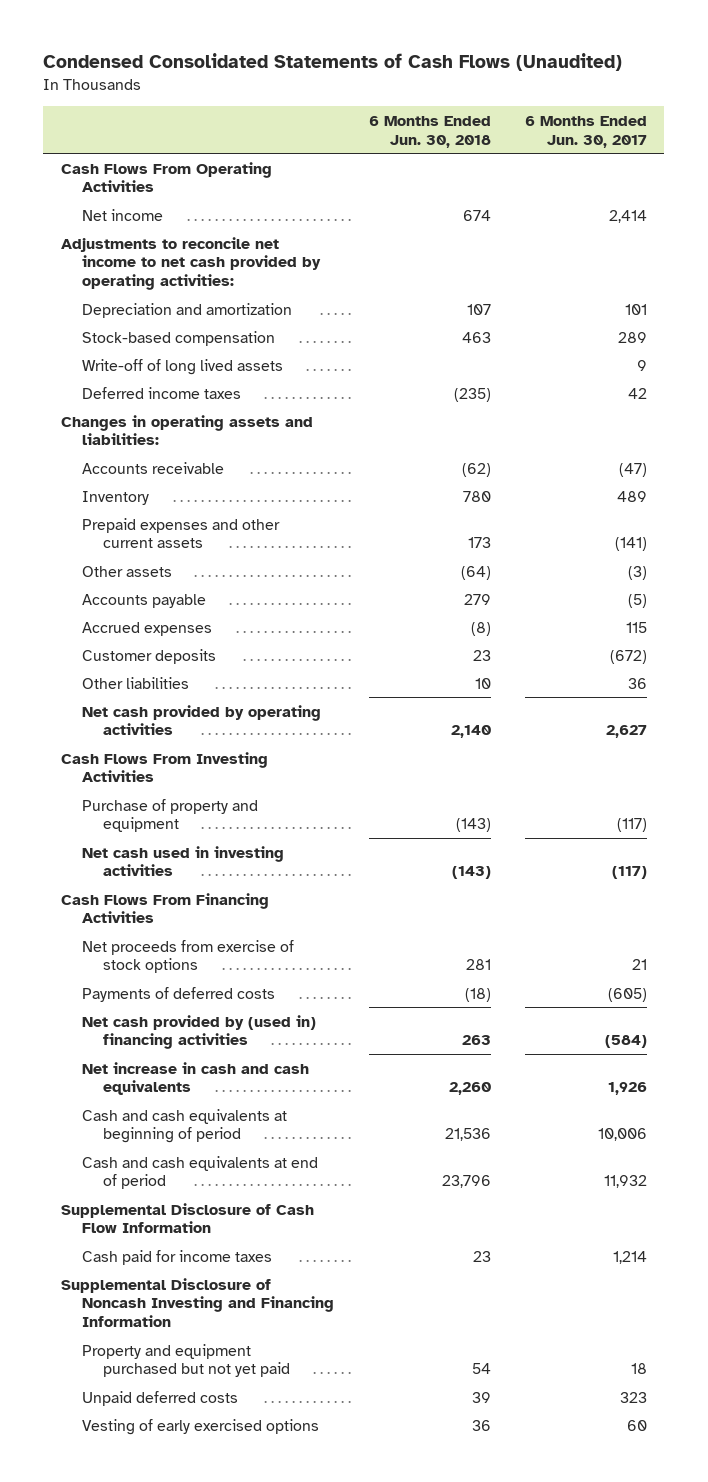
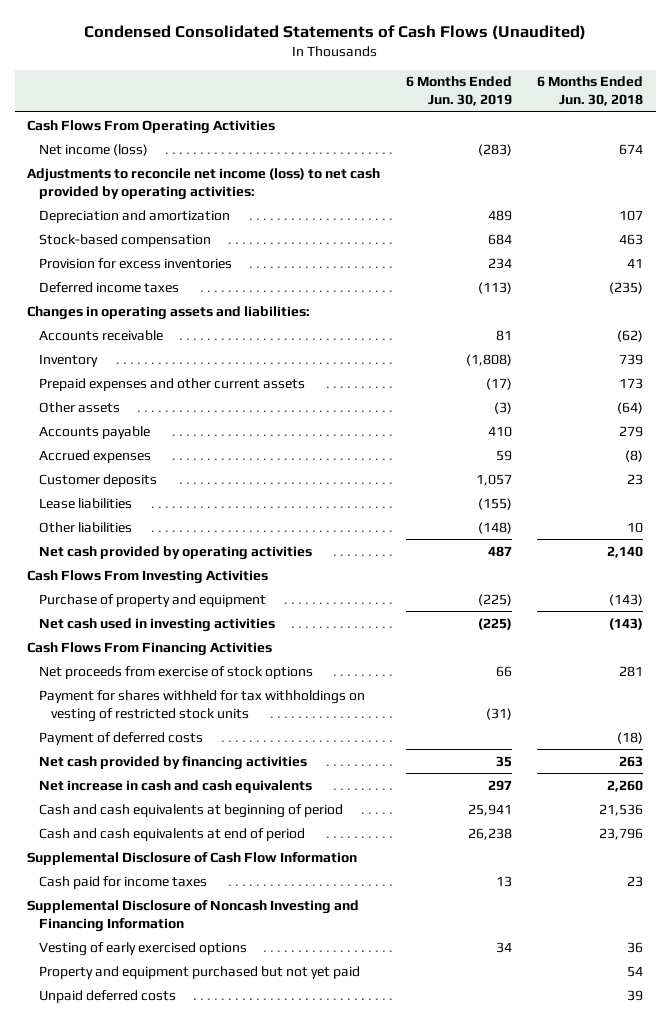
- | 6 Months Ended Jun. 30, 2018 | 6 Months Ended Jun. 30, 2017
+ | 6 Months Ended Jun. 30, 2019 | 6 Months Ended Jun. 30, 2018
- Net income | 674 | 2,414
- Adjustments to reconcile net income to net cash provided by operating activities:
+ Net income (loss) | (283) | 674
+ Adjustments to reconcile net income (loss) to net cash provided by operating activities:
- Write-off of long lived assets | | 9
+ Provision for excess inventories | 234 | 41
- Inventory | 780 | 489
+ Inventory | (1,808) | 739
+ Lease liabilities | (155) |
- Payments of deferred costs | (18) | (605)
- Net cash provided by (used in) financing activities | 263 | (584)
+ Payment for shares withheld for tax withholdings on vesting of restricted stock units | (31) |
+ Payment of deferred costs | | (18)
+ Net cash provided by financing activities | 35 | 263
moved up: Vesting of early exercised options | 34 | 36

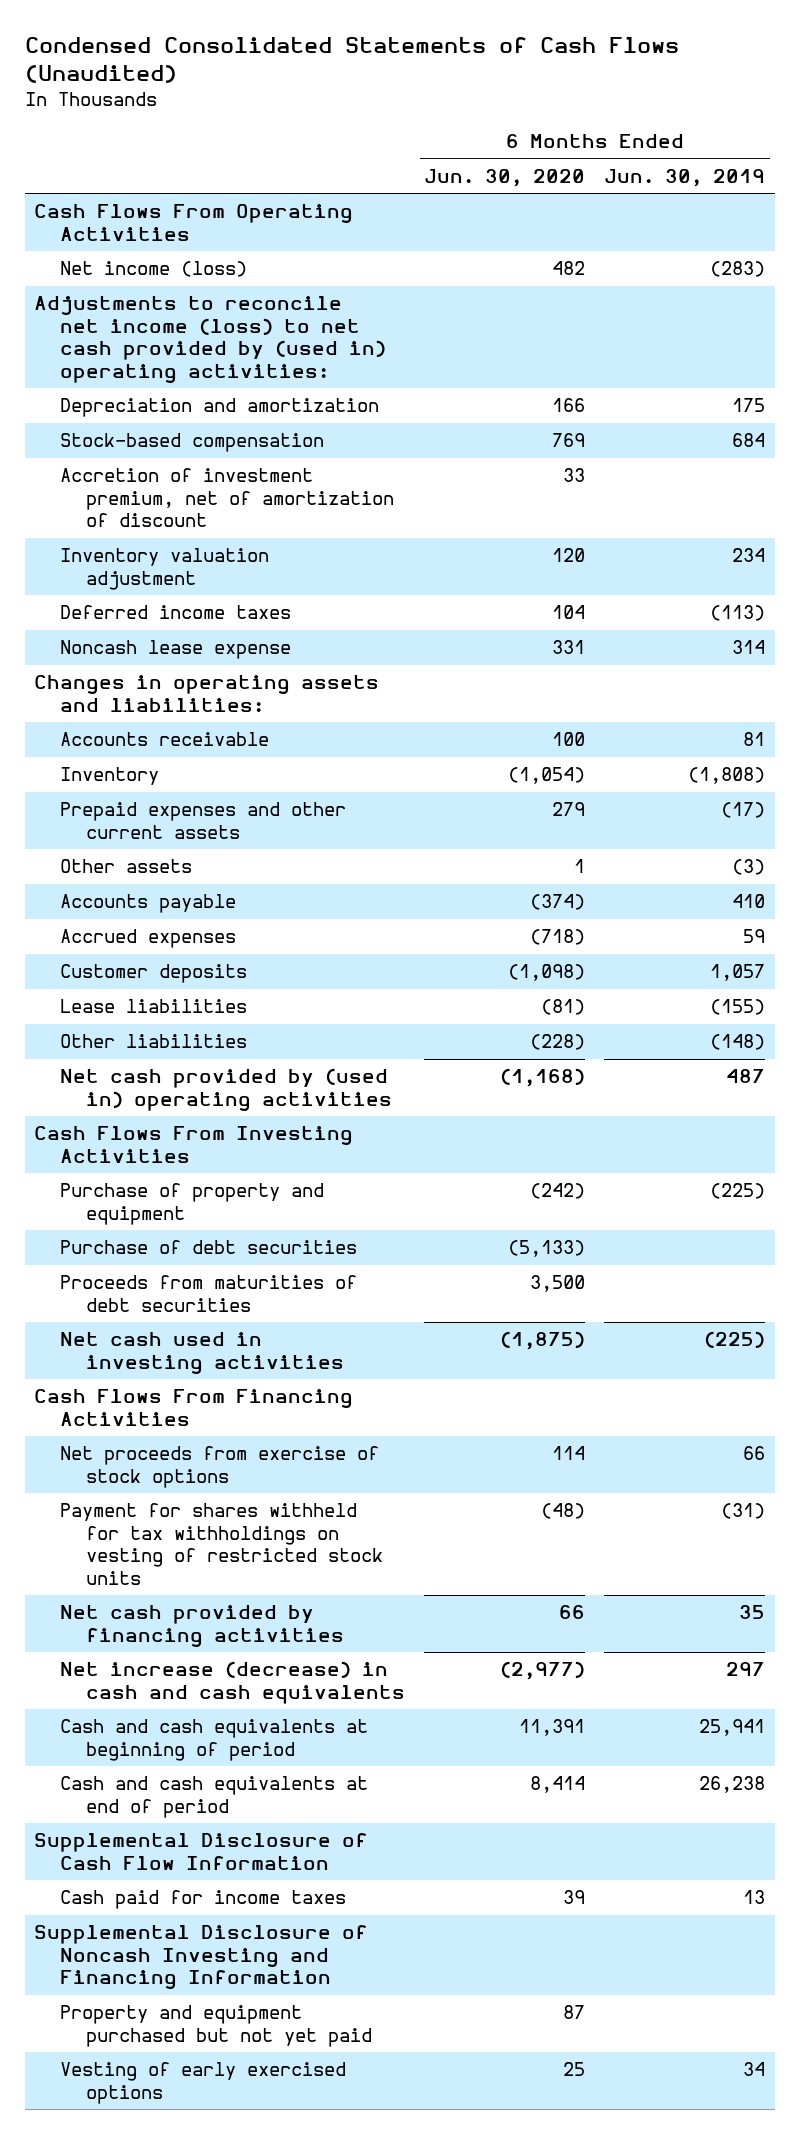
- | 6 Months Ended Jun. 30, 2019 | 6 Months Ended Jun. 30, 2018
+ | 6 Months Ended Jun. 30, 2020 | 6 Months Ended Jun. 30, 2019
- Adjustments to reconcile net income (loss) to net cash provided by operating activities:
- Depreciation and amortization | 489 | 107
+ Adjustments to reconcile net income (loss) to net cash provided by (used in) operating activities:
+ Depreciation and amortization | 166 | 175
- Provision for excess inventories | 234 | 41
+ Accretion of investment premium, net of amortization of discount | 33 |
+ Inventory valuation adjustment | 120 | 234
+ Noncash lease expense | 331 | 314
- Net cash provided by operating activities | 487 | 2,140
+ Net cash provided by (used in) operating activities | (1,168) | 487
+ Purchase of debt securities | (5,133) |
+ Proceeds from maturities of debt securities | 3,500 |
- Payment of deferred costs | | (18)
- Net increase in cash and cash equivalents | 297 | 2,260
+ Net increase (decrease) in cash and cash equivalents | (2,977) | 297
- Unpaid deferred costs | | 39
moved down: Vesting of early exercised options | 25 | 34

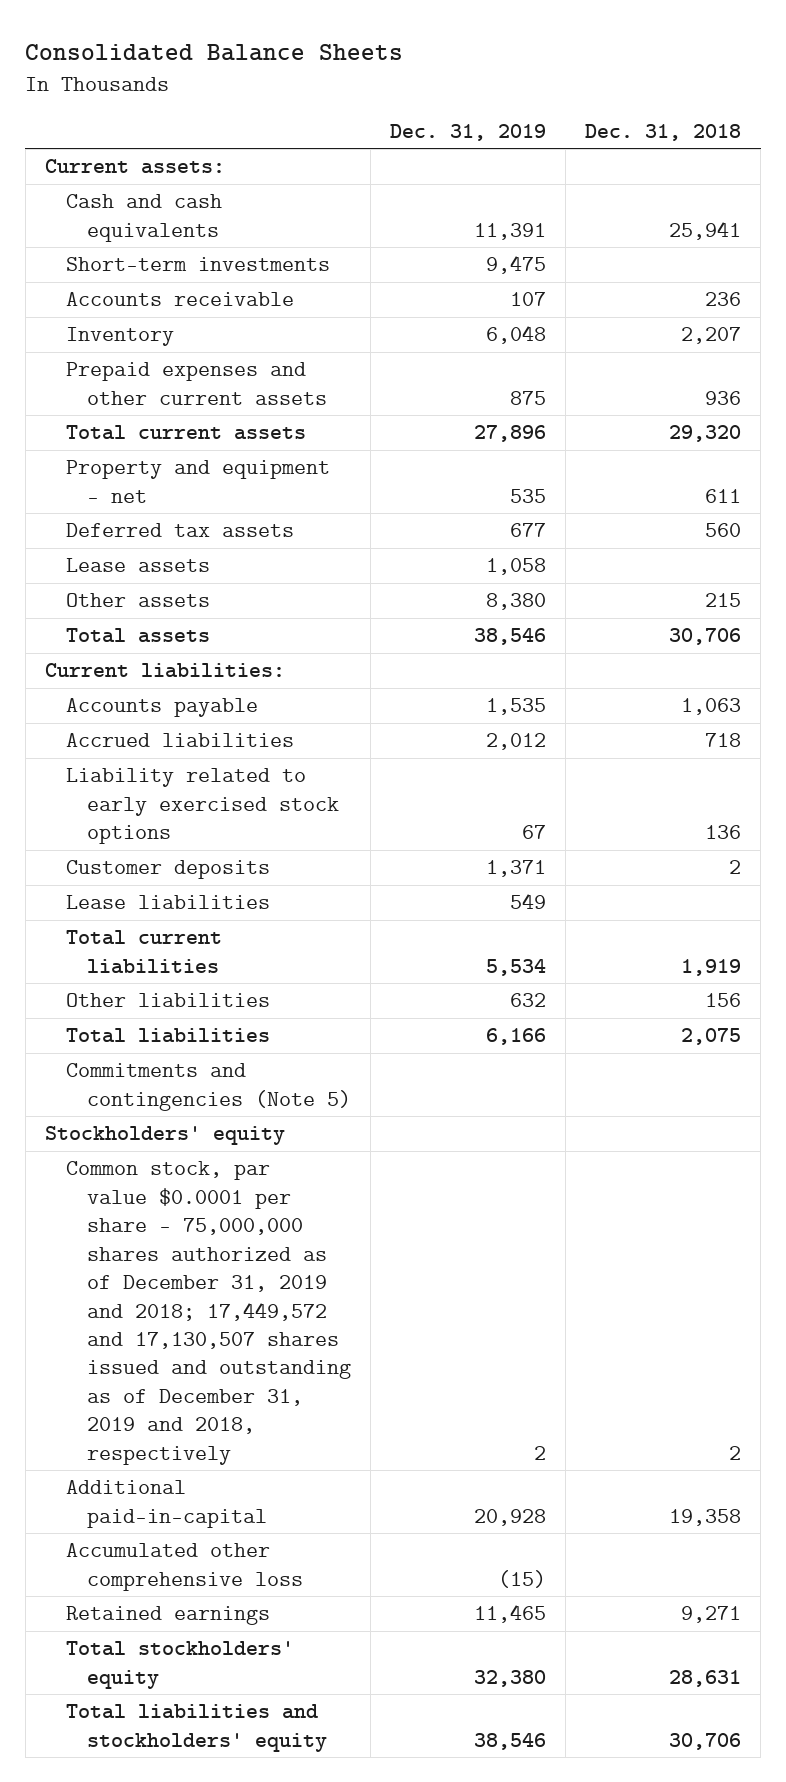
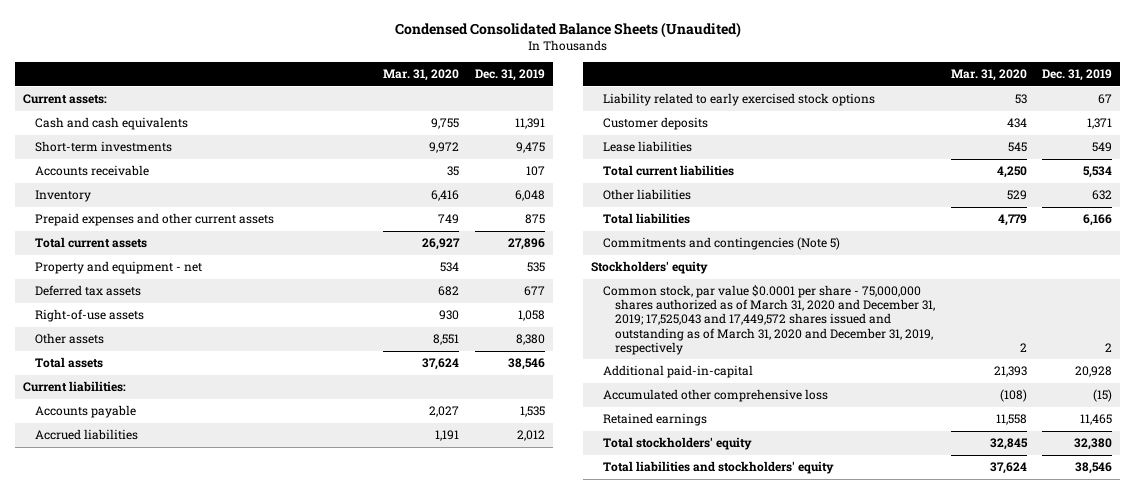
- Consolidated Balance Sheets
+ Condensed Consolidated Balance Sheets (Unaudited)
- | Dec. 31, 2019 | Dec. 31, 2018
+ | Mar. 31, 2020 | Dec. 31, 2019
- Lease assets | 1,058 |
+ Right-of-use assets | 930 | 1,058
- Common stock, par value $0.0001 per share - 75,000,000 shares authorized as of December 31, 2019 and 2018; 17,449,572 and 17,130,507 shares issued and outstanding as of December 31, 2019 and 2018, respectively | 2 | 2
+ Common stock, par value $0.0001 per share - 75,000,000 shares authorized as of March 31, 2020 and December 31, 2019; 17,525,043 and 17,449,572 shares issued and outstanding as of March 31, 2020 and December 31, 2019, respectively | 2 | 2

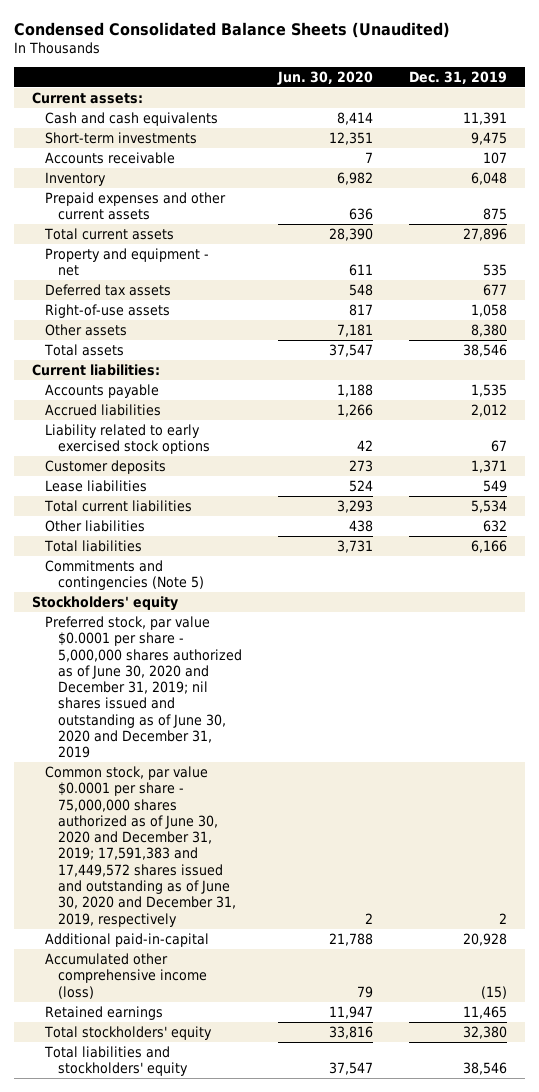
- | Mar. 31, 2020 | Dec. 31, 2019
+ | Jun. 30, 2020 | Dec. 31, 2019
- Common stock, par value $0.0001 per share - 75,000,000 shares authorized as of March 31, 2020 and December 31, 2019; 17,525,043 and 17,449,572 shares issued and outstanding as of March 31, 2020 and December 31, 2019, respectively | 2 | 2
+ Preferred stock, par value $0.0001 per share - 5,000,000 shares authorized as of June 30, 2020 and December 31, 2019; nil shares issued and outstanding as of June 30, 2020 and December 31, 2019
+ Common stock, par value $0.0001 per share - 75,000,000 shares authorized as of June 30, 2020 and December 31, 2019; 17,591,383 and 17,449,572 shares issued and outstanding as of June 30, 2020 and December 31, 2019, respectively | 2 | 2
- Accumulated other comprehensive loss | (108) | (15)
+ Accumulated other comprehensive income (loss) | 79 | (15)

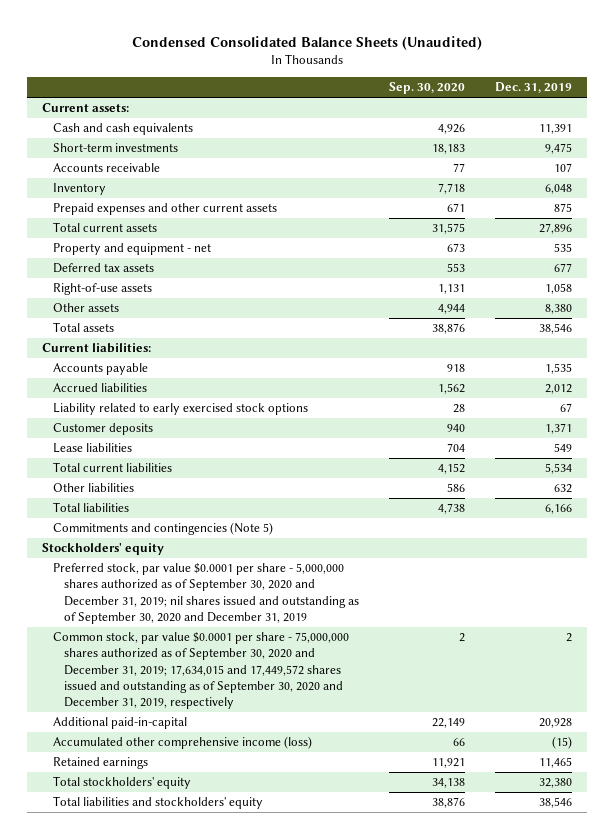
- | Jun. 30, 2020 | Dec. 31, 2019
+ | Sep. 30, 2020 | Dec. 31, 2019
- Preferred stock, par value $0.0001 per share - 5,000,000 shares authorized as of June 30, 2020 and December 31, 2019; nil shares issued and outstanding as of June 30, 2020 and December 31, 2019
- Common stock, par value $0.0001 per share - 75,000,000 shares authorized as of June 30, 2020 and December 31, 2019; 17,591,383 and 17,449,572 shares issued and outstanding as of June 30, 2020 and December 31, 2019, respectively | 2 | 2
+ Preferred stock, par value $0.0001 per share - 5,000,000 shares authorized as of September 30, 2020 and December 31, 2019; nil shares issued and outstanding as of September 30, 2020 and December 31, 2019
+ Common stock, par value $0.0001 per share - 75,000,000 shares authorized as of September 30, 2020 and December 31, 2019; 17,634,015 and 17,449,572 shares issued and outstanding as of September 30, 2020 and December 31, 2019, respectively | 2 | 2

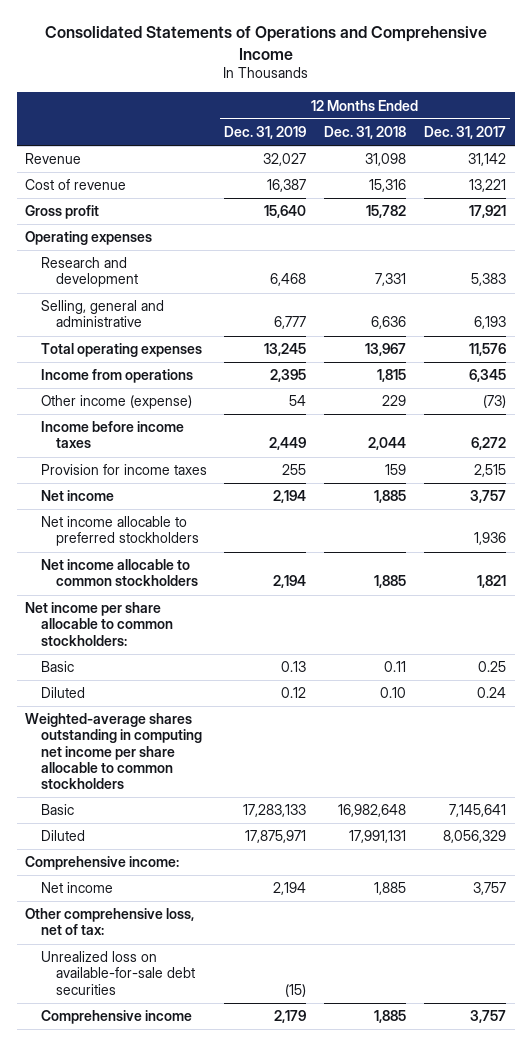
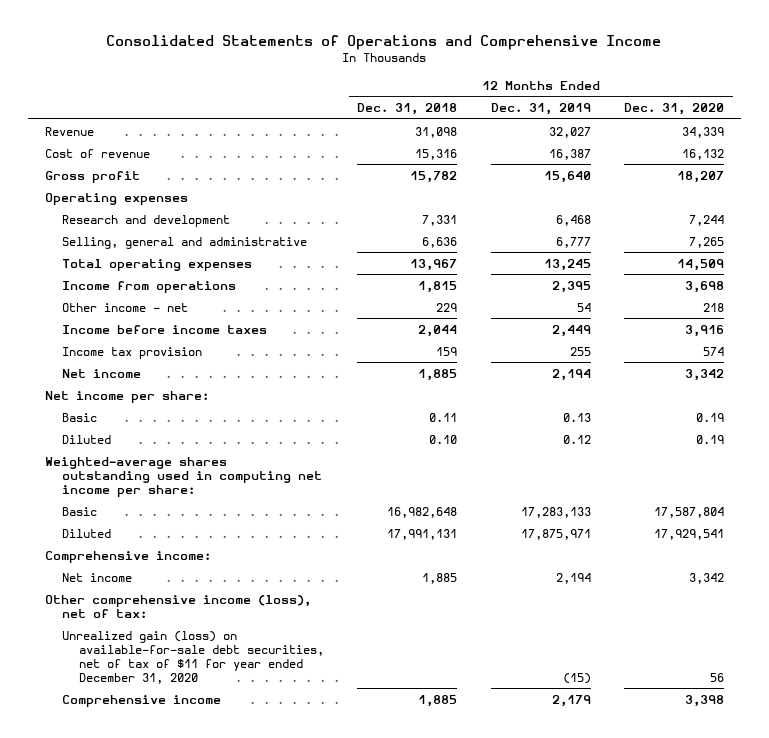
- | 12 Months Ended Dec. 31, 2019 | 12 Months Ended Dec. 31, 2018 | 12 Months Ended Dec. 31, 2017
+ | 12 Months Ended Dec. 31, 2018 | 12 Months Ended Dec. 31, 2019 | 12 Months Ended Dec. 31, 2020
- Other income (expense) | 54 | 229 | (73)
+ Other income - net | 229 | 54 | 218
- Provision for income taxes | 255 | 159 | 2,515
+ Income tax provision | 159 | 255 | 574
- Net income allocable to preferred stockholders | | | 1,936
- Net income allocable to common stockholders | 2,194 | 1,885 | 1,821
- Net income per share allocable to common stockholders:
+ Net income per share:
- Weighted-average shares outstanding in computing net income per share allocable to common stockholders
+ Weighted-average shares outstanding used in computing net income per share:
- Other comprehensive loss, net of tax:
- Unrealized loss on available-for-sale debt securities | (15) | |
+ Other comprehensive income (loss), net of tax:
+ Unrealized gain (loss) on available-for-sale debt securities, net of tax of $11 for year ended December 31, 2020 | | (15) | 56

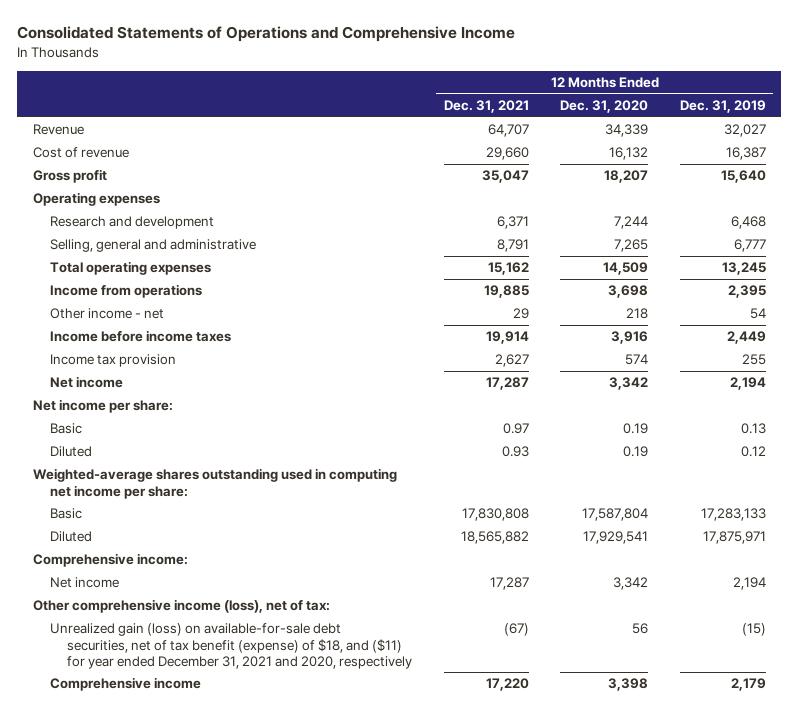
- | 12 Months Ended Dec. 31, 2018 | 12 Months Ended Dec. 31, 2019 | 12 Months Ended Dec. 31, 2020
+ | 12 Months Ended Dec. 31, 2021 | 12 Months Ended Dec. 31, 2020 | 12 Months Ended Dec. 31, 2019
- Unrealized gain (loss) on available-for-sale debt securities, net of tax of $11 for year ended December 31, 2020 | | (15) | 56
+ Unrealized gain (loss) on available-for-sale debt securities, net of tax benefit (expense) of $18, and ($11) for year ended December 31, 2021 and 2020, respectively | (67) | 56 | (15)

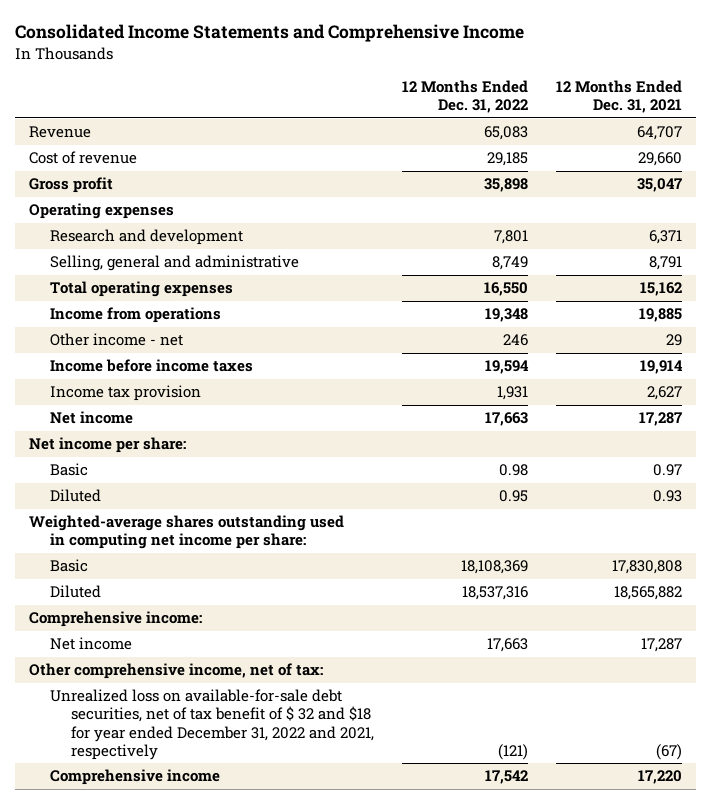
- Consolidated Statements of Operations and Comprehensive Income
+ Consolidated Income Statements and Comprehensive Income
- | 12 Months Ended Dec. 31, 2021 | 12 Months Ended Dec. 31, 2020 | 12 Months Ended Dec. 31, 2019
+ | 12 Months Ended Dec. 31, 2022 | 12 Months Ended Dec. 31, 2021
- Other comprehensive income (loss), net of tax:
- Unrealized gain (loss) on available-for-sale debt securities, net of tax benefit (expense) of $18, and ($11) for year ended December 31, 2021 and 2020, respectively | (67) | 56 | (15)
+ Other comprehensive income, net of tax:
+ Unrealized loss on available-for-sale debt securities, net of tax benefit of $ 32 and $18 for year ended December 31, 2022 and 2021, respectively | (121) | (67)

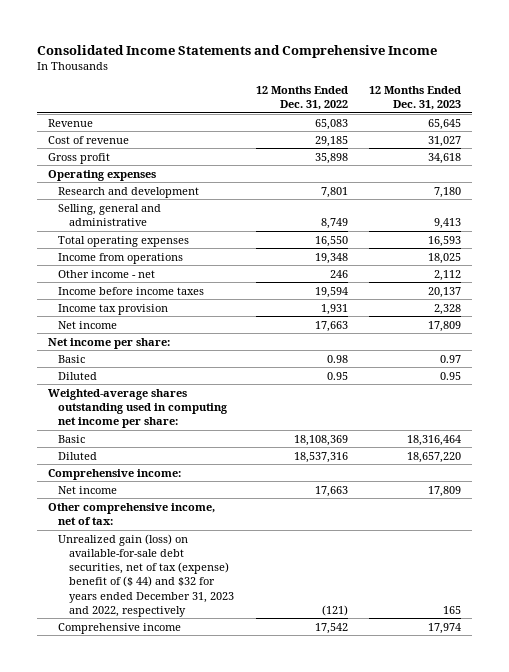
- | 12 Months Ended Dec. 31, 2022 | 12 Months Ended Dec. 31, 2021
+ | 12 Months Ended Dec. 31, 2022 | 12 Months Ended Dec. 31, 2023
- Unrealized loss on available-for-sale debt securities, net of tax benefit of $ 32 and $18 for year ended December 31, 2022 and 2021, respectively | (121) | (67)
+ Unrealized gain (loss) on available-for-sale debt securities, net of tax (expense) benefit of ($ 44) and $32 for years ended December 31, 2023 and 2022, respectively | (121) | 165

